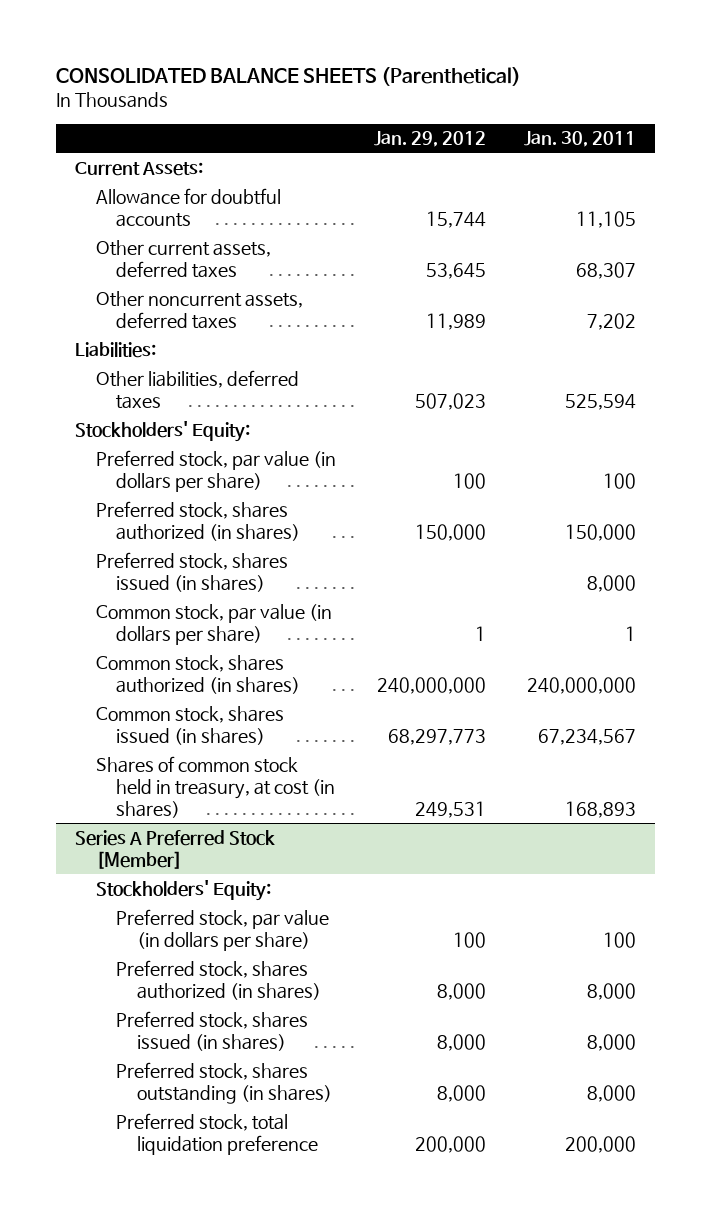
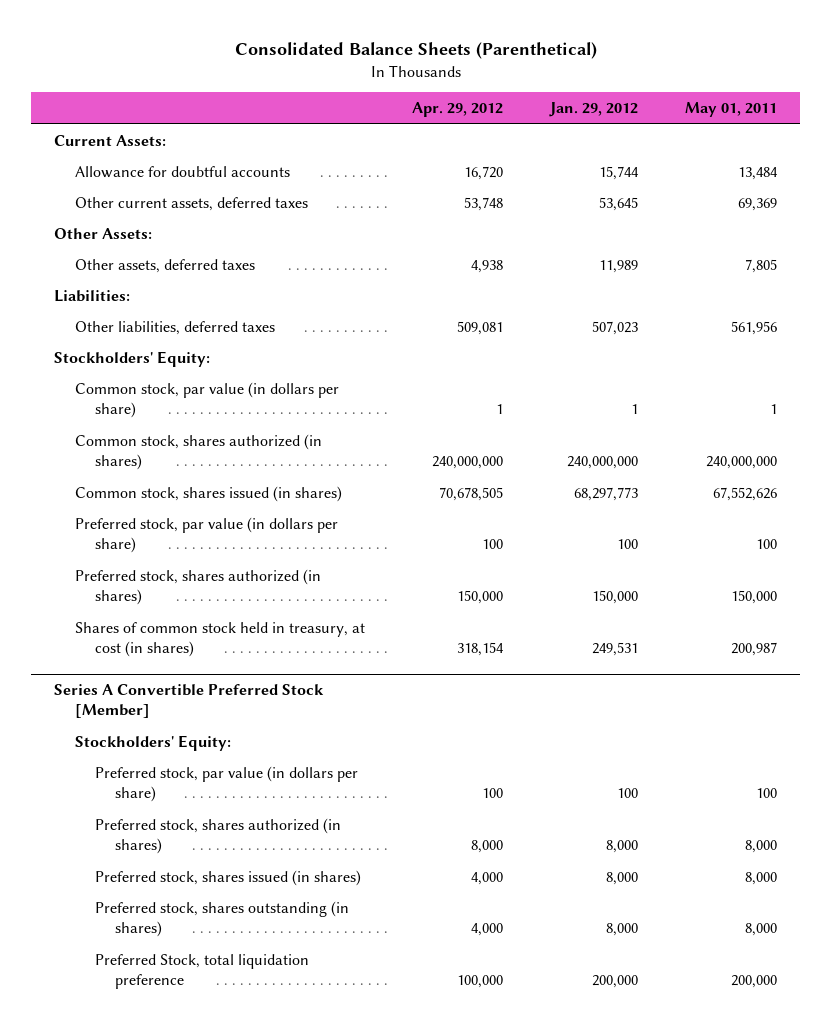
- CONSOLIDATED BALANCE SHEETS (Parenthetical)
+ Consolidated Balance Sheets (Parenthetical)
- | Jan. 29, 2012 | Jan. 30, 2011
+ | Apr. 29, 2012 | Jan. 29, 2012 | May 01, 2011
- Other noncurrent assets, deferred taxes | 11,989 | 7,202
+ Other Assets:
+ Other assets, deferred taxes | 4,938 | 11,989 | 7,805
- Preferred stock, shares issued (in shares) | | 8,000
moved down: Preferred stock, par value (in dollars per share) | 100 | 100 | 100
moved down: Preferred stock, shares authorized (in shares) | 150,000 | 150,000 | 150,000
- Series A Preferred Stock [Member]
+ Series A Convertible Preferred Stock [Member]
- Preferred stock, total liquidation preference | 200,000 | 200,000
+ Preferred Stock, total liquidation preference | 100,000 | 200,000 | 200,000

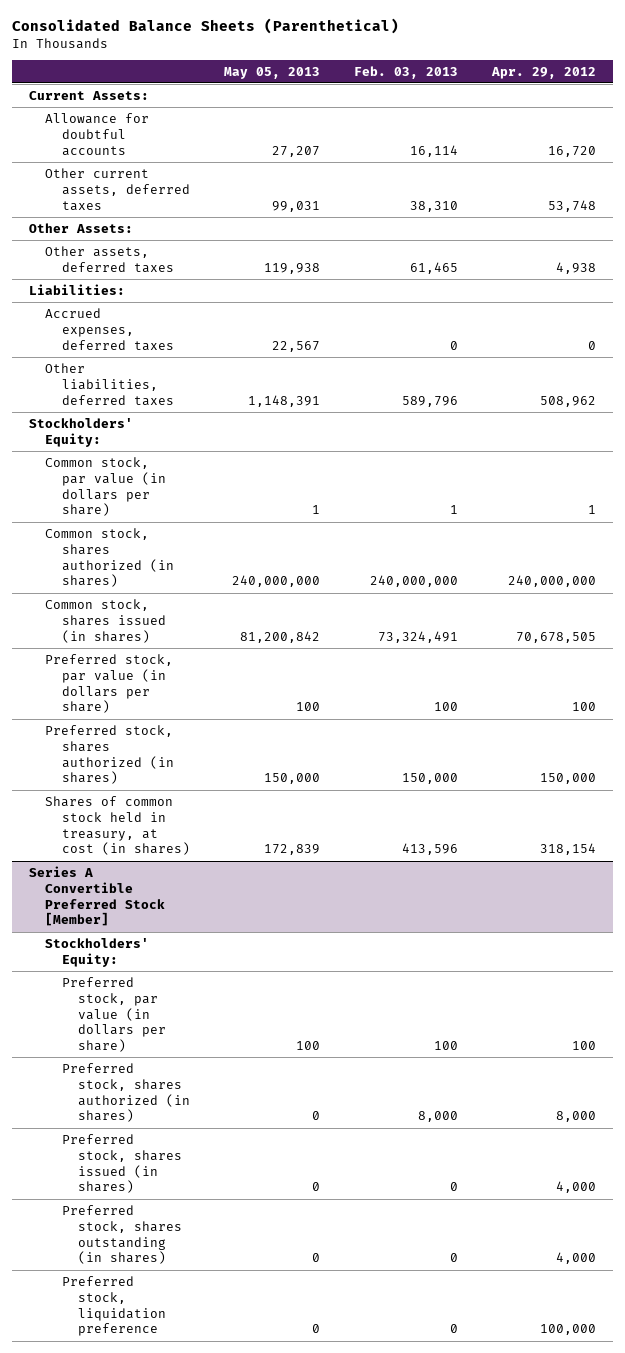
- | Apr. 29, 2012 | Jan. 29, 2012 | May 01, 2011
+ | May 05, 2013 | Feb. 03, 2013 | Apr. 29, 2012
- Other liabilities, deferred taxes | 509,081 | 507,023 | 561,956
+ Accrued expenses, deferred taxes | 22,567 | 0 | 0
+ Other liabilities, deferred taxes | 1,148,391 | 589,796 | 508,962
@ Series A Convertible Preferred Stock [Member]
- Preferred Stock, total liquidation preference | 100,000 | 200,000 | 200,000
+ Preferred stock, liquidation preference | 0 | 0 | 100,000

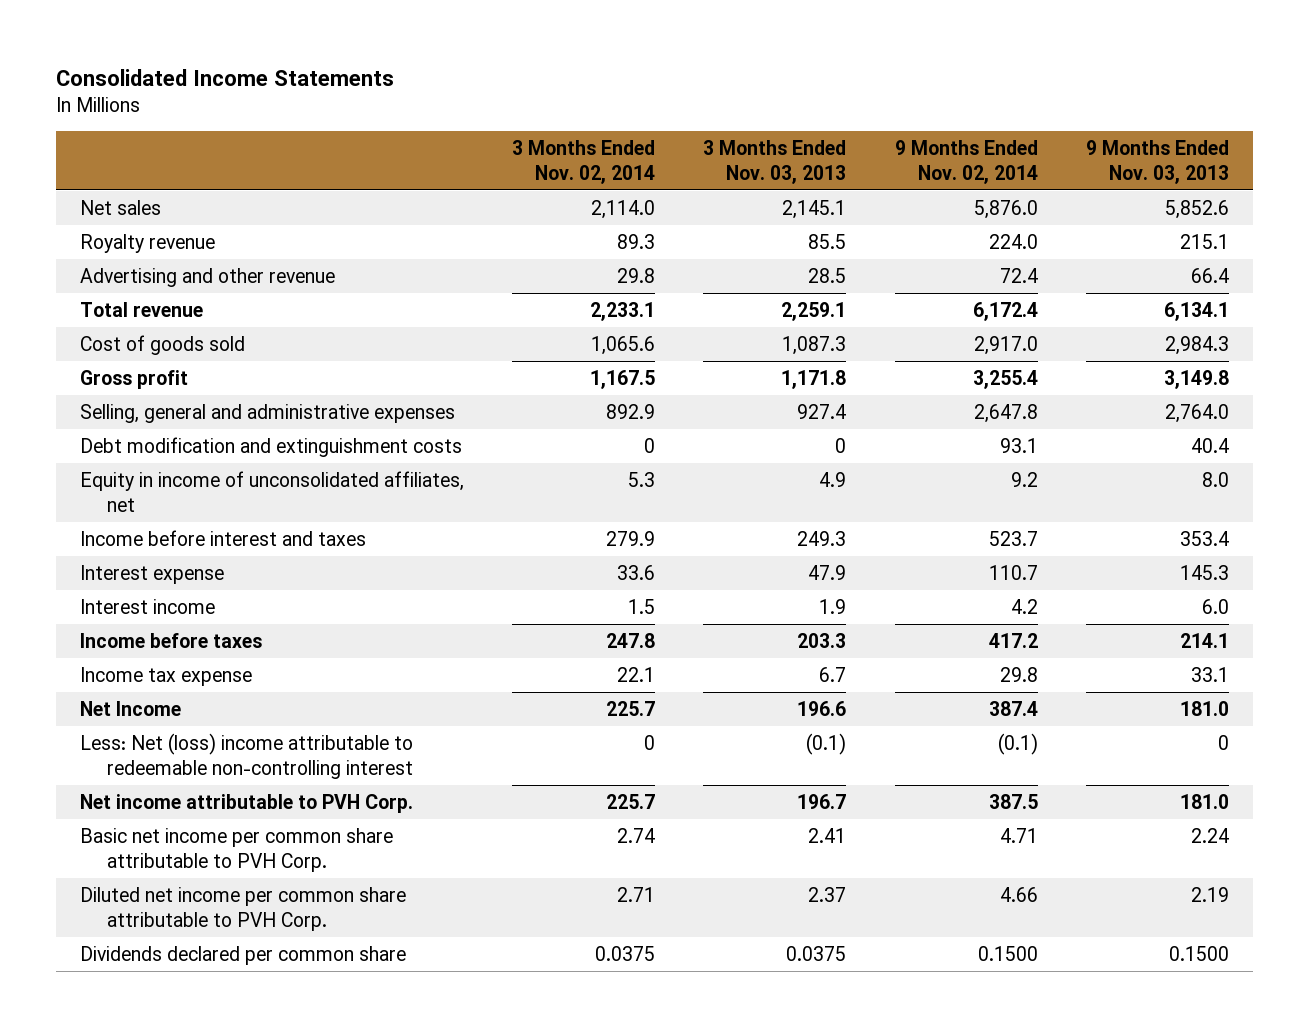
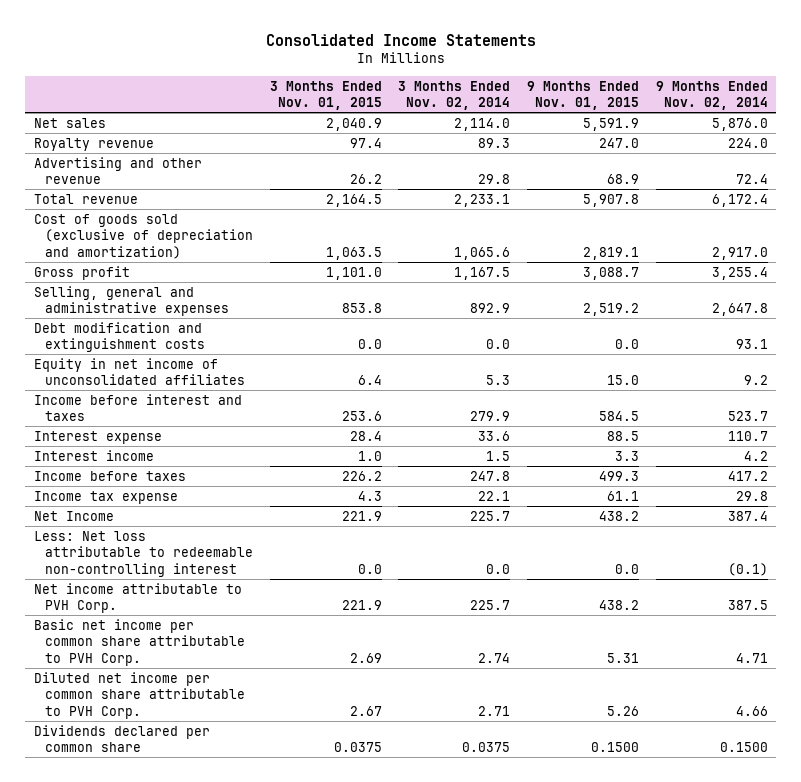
- | 3 Months Ended Nov. 02, 2014 | 3 Months Ended Nov. 03, 2013 | 9 Months Ended Nov. 02, 2014 | 9 Months Ended Nov. 03, 2013
+ | 3 Months Ended Nov. 01, 2015 | 3 Months Ended Nov. 02, 2014 | 9 Months Ended Nov. 01, 2015 | 9 Months Ended Nov. 02, 2014
- Cost of goods sold | 1,065.6 | 1,087.3 | 2,917.0 | 2,984.3
+ Cost of goods sold (exclusive of depreciation and amortization) | 1,063.5 | 1,065.6 | 2,819.1 | 2,917.0
- Debt modification and extinguishment costs | 0 | 0 | 93.1 | 40.4
- Equity in income of unconsolidated affiliates, net | 5.3 | 4.9 | 9.2 | 8.0
+ Debt modification and extinguishment costs | 0.0 | 0.0 | 0.0 | 93.1
+ Equity in net income of unconsolidated affiliates | 6.4 | 5.3 | 15.0 | 9.2
- Less: Net (loss) income attributable to redeemable non-controlling interest | 0 | (0.1) | (0.1) | 0
+ Less: Net loss attributable to redeemable non-controlling interest | 0.0 | 0.0 | 0.0 | (0.1)

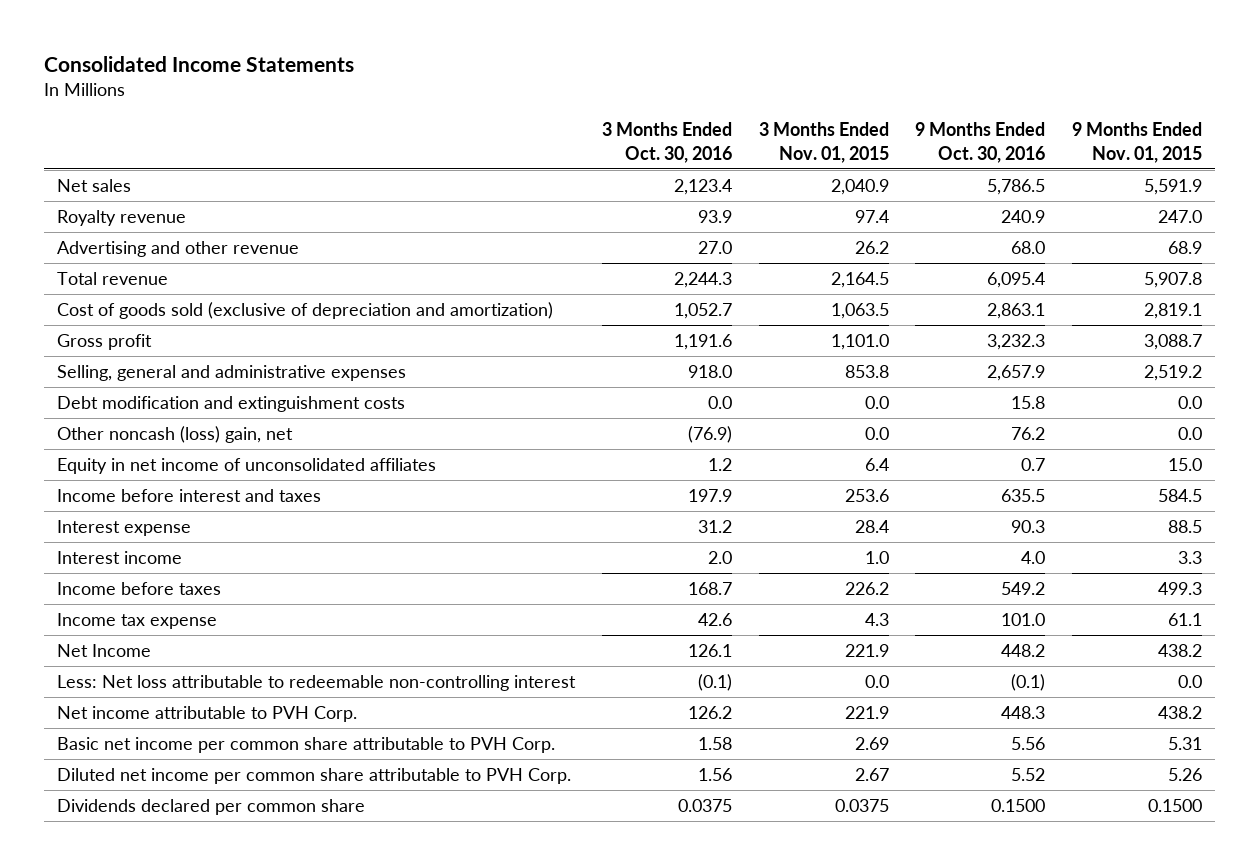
- | 3 Months Ended Nov. 01, 2015 | 3 Months Ended Nov. 02, 2014 | 9 Months Ended Nov. 01, 2015 | 9 Months Ended Nov. 02, 2014
+ | 3 Months Ended Oct. 30, 2016 | 3 Months Ended Nov. 01, 2015 | 9 Months Ended Oct. 30, 2016 | 9 Months Ended Nov. 01, 2015
+ Other noncash (loss) gain, net | (76.9) | 0.0 | 76.2 | 0.0

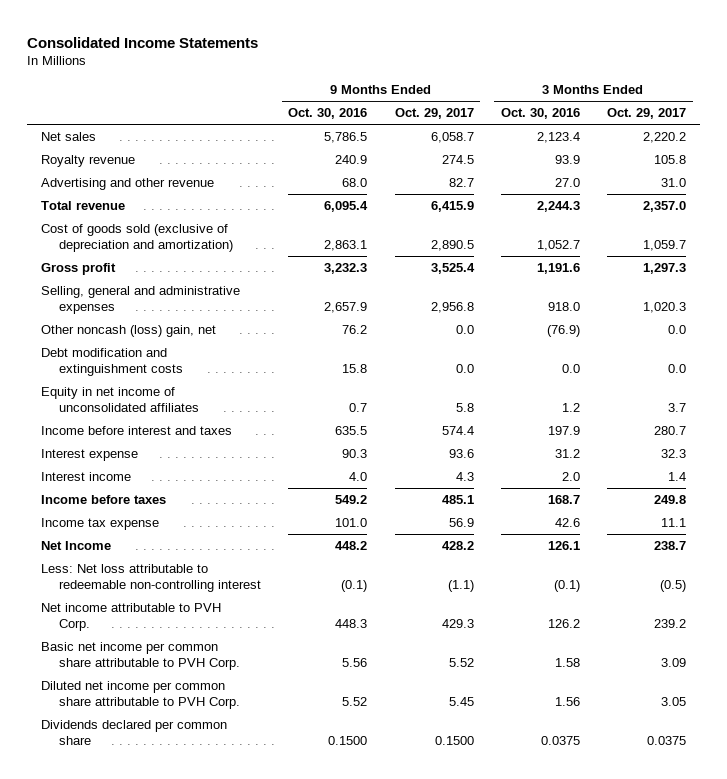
- | 3 Months Ended Oct. 30, 2016 | 3 Months Ended Nov. 01, 2015 | 9 Months Ended Oct. 30, 2016 | 9 Months Ended Nov. 01, 2015
+ | 9 Months Ended Oct. 30, 2016 | 9 Months Ended Oct. 29, 2017 | 3 Months Ended Oct. 30, 2016 | 3 Months Ended Oct. 29, 2017
moved down: Debt modification and extinguishment costs | 15.8 | 0.0 | 0.0 | 0.0

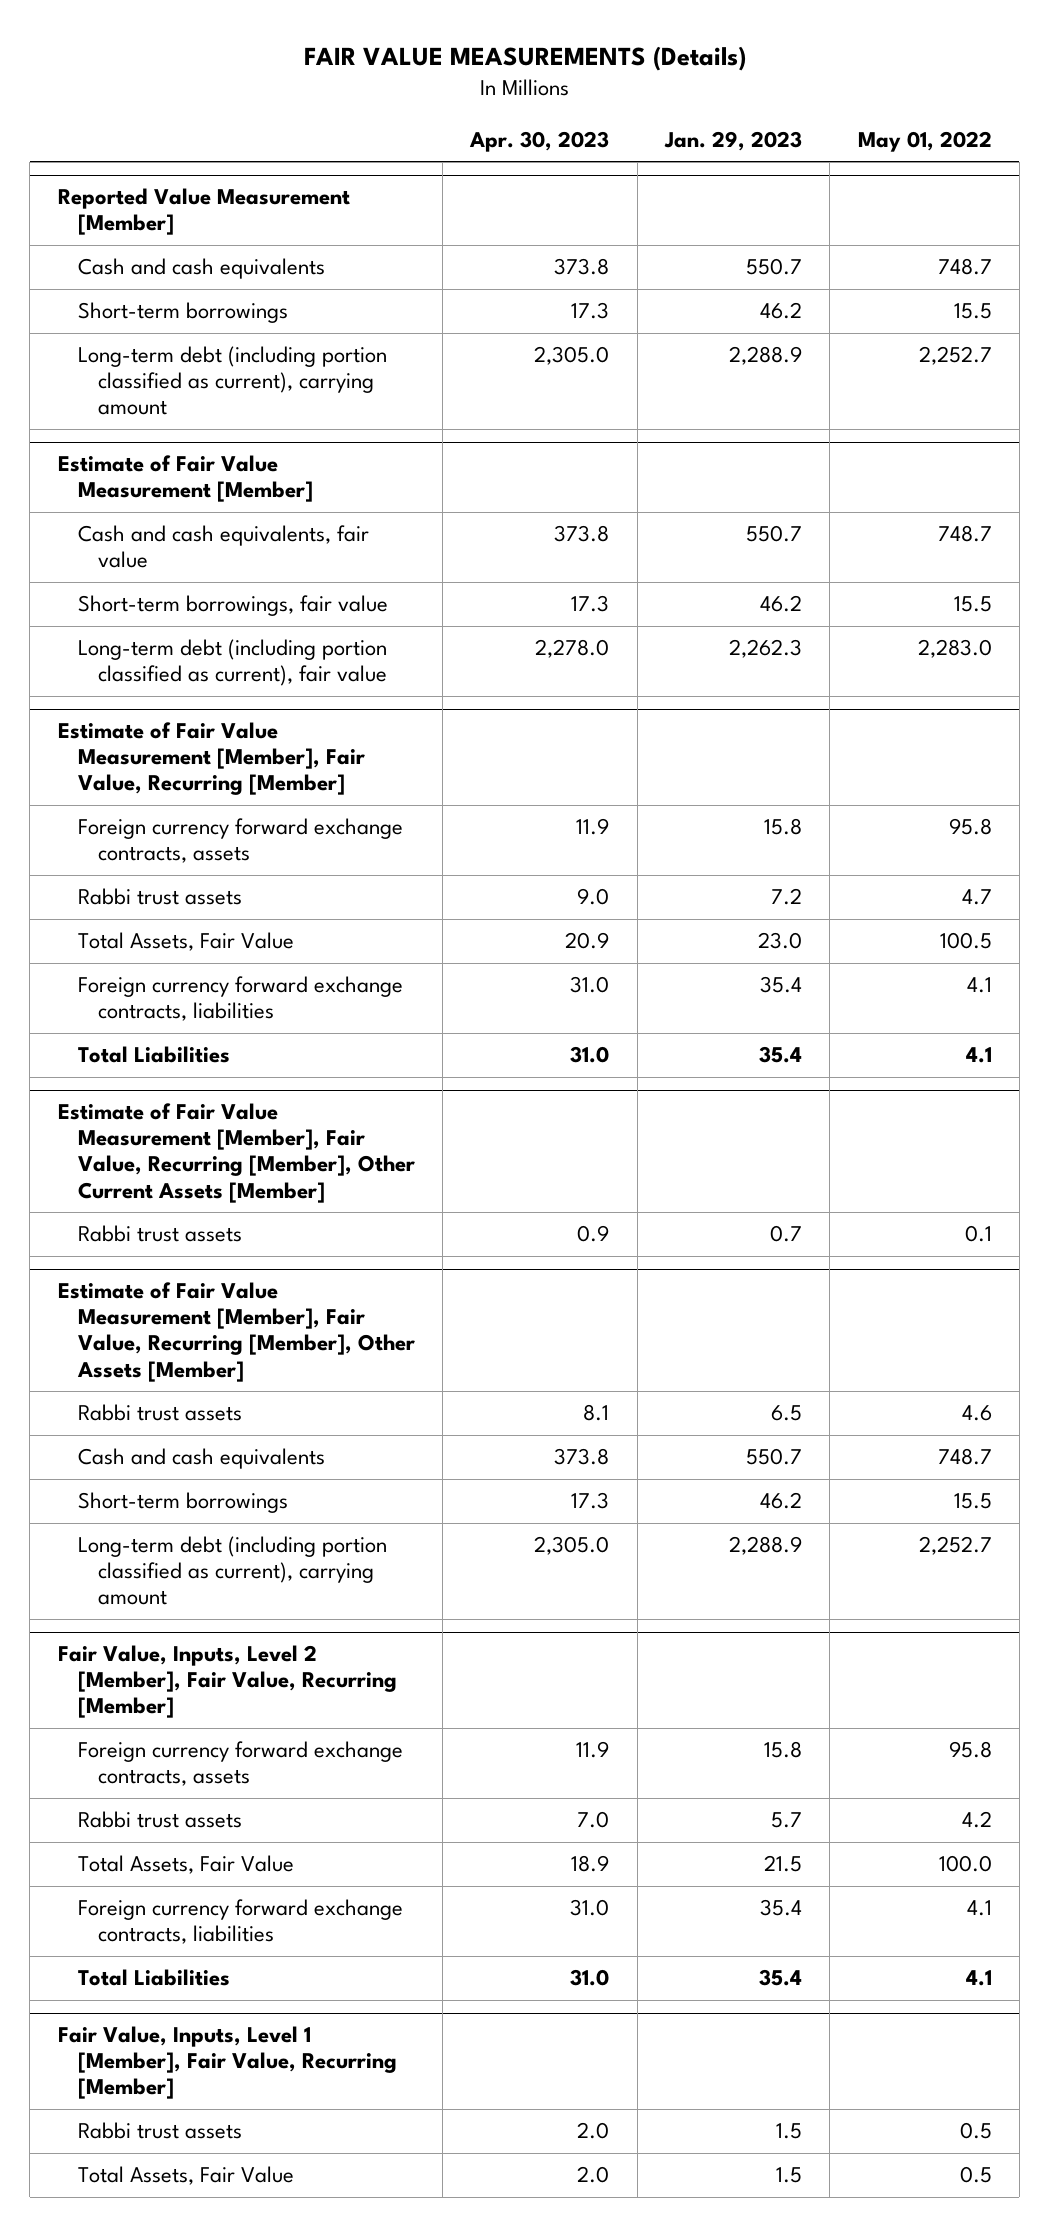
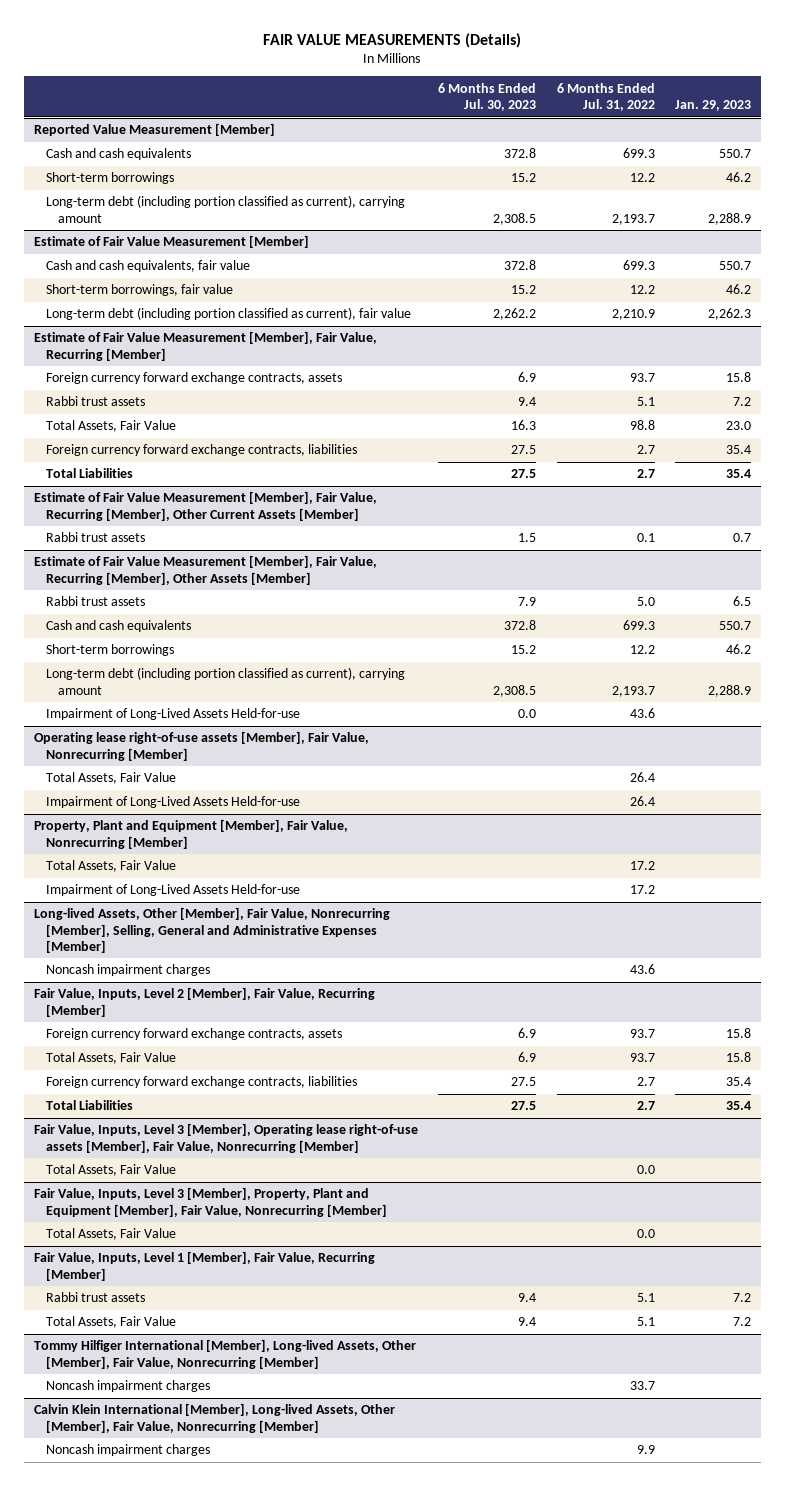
- | Apr. 30, 2023 | Jan. 29, 2023 | May 01, 2022
+ | 6 Months Ended Jul. 30, 2023 | 6 Months Ended Jul. 31, 2022 | Jan. 29, 2023
@ Estimate of Fair Value Measurement [Member], Fair Value, Recurring [Member], Other Assets [Member]
+ Impairment of Long-Lived Assets Held-for-use | 0.0 | 43.6 |
+ Operating lease right-of-use assets [Member], Fair Value, Nonrecurring [Member]
+ Total Assets, Fair Value | | 26.4 |
+ Impairment of Long-Lived Assets Held-for-use | | 26.4 |
+ Property, Plant and Equipment [Member], Fair Value, Nonrecurring [Member]
+ Total Assets, Fair Value | | 17.2 |
+ Impairment of Long-Lived Assets Held-for-use | | 17.2 |
+ Long-lived Assets, Other [Member], Fair Value, Nonrecurring [Member], Selling, General and Administrative Expenses [Member]
+ Noncash impairment charges | | 43.6 |
@ Fair Value, Inputs, Level 2 [Member], Fair Value, Recurring [Member]
- Rabbi trust assets | 7.0 | 5.7 | 4.2
- Total Assets, Fair Value | 18.9 | 21.5 | 100.0
+ Total Assets, Fair Value | 6.9 | 93.7 | 15.8
+ Fair Value, Inputs, Level 3 [Member], Operating lease right-of-use assets [Member], Fair Value, Nonrecurring [Member]
+ Total Assets, Fair Value | | 0.0 |
+ Fair Value, Inputs, Level 3 [Member], Property, Plant and Equipment [Member], Fair Value, Nonrecurring [Member]
+ Total Assets, Fair Value | | 0.0 |
@ Fair Value, Inputs, Level 1 [Member], Fair Value, Recurring [Member]
- Rabbi trust assets | 2.0 | 1.5 | 0.5
- Total Assets, Fair Value | 2.0 | 1.5 | 0.5
+ Rabbi trust assets | 9.4 | 5.1 | 7.2
+ Total Assets, Fair Value | 9.4 | 5.1 | 7.2
+ Tommy Hilfiger International [Member], Long-lived Assets, Other [Member], Fair Value, Nonrecurring [Member]
+ Noncash impairment charges | | 33.7 |
+ Calvin Klein International [Member], Long-lived Assets, Other [Member], Fair Value, Nonrecurring [Member]
+ Noncash impairment charges | | 9.9 |

